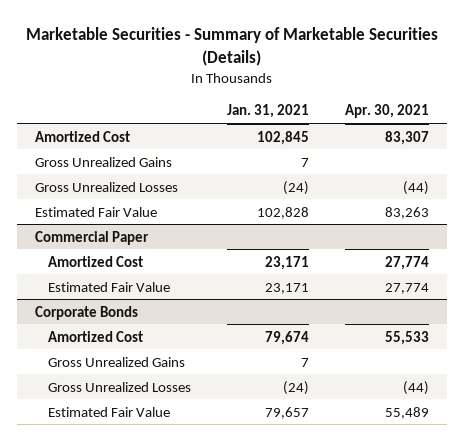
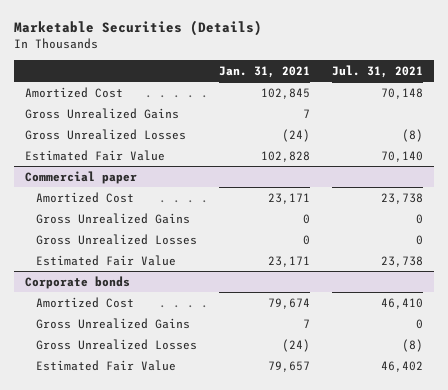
- Marketable Securities - Summary of Marketable Securities (Details)
+ Marketable Securities (Details)
- | Jan. 31, 2021 | Apr. 30, 2021
+ | Jan. 31, 2021 | Jul. 31, 2021
- Commercial Paper
+ Commercial paper
+ Gross Unrealized Gains | 0 | 0
+ Gross Unrealized Losses | 0 | 0
- Corporate Bonds
+ Corporate bonds

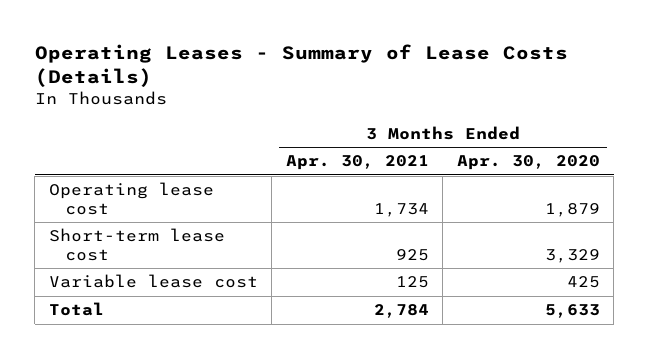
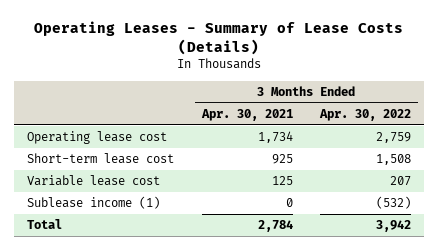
- | 3 Months Ended Apr. 30, 2021 | 3 Months Ended Apr. 30, 2020
+ | 3 Months Ended Apr. 30, 2021 | 3 Months Ended Apr. 30, 2022
+ Sublease income (1) | 0 | (532)

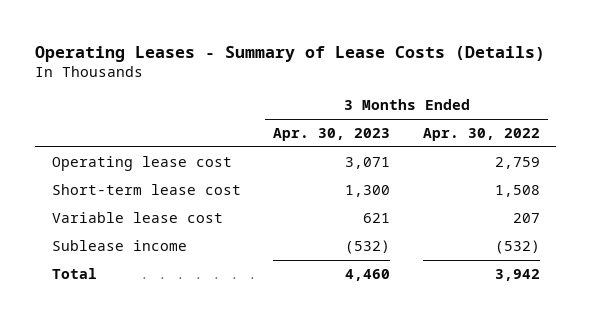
- | 3 Months Ended Apr. 30, 2021 | 3 Months Ended Apr. 30, 2022
+ | 3 Months Ended Apr. 30, 2023 | 3 Months Ended Apr. 30, 2022
- Sublease income (1) | 0 | (532)
+ Sublease income | (532) | (532)

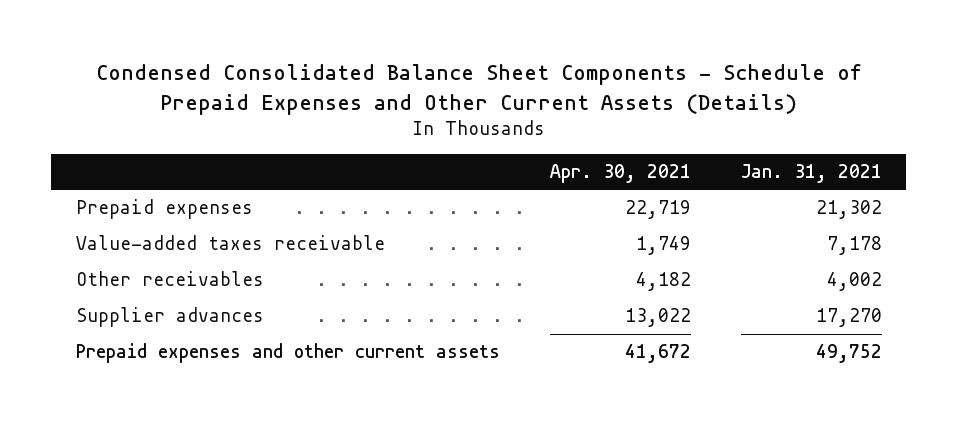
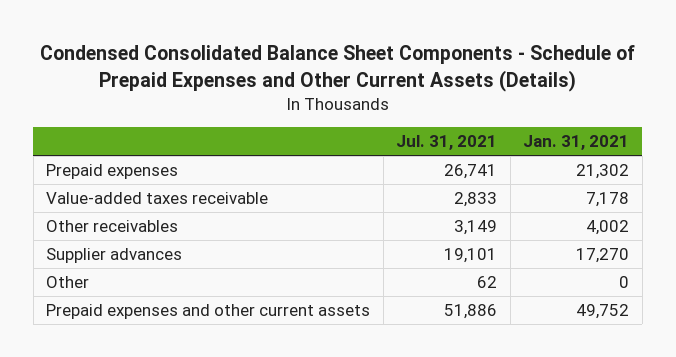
- | Apr. 30, 2021 | Jan. 31, 2021
+ | Jul. 31, 2021 | Jan. 31, 2021
+ Other | 62 | 0

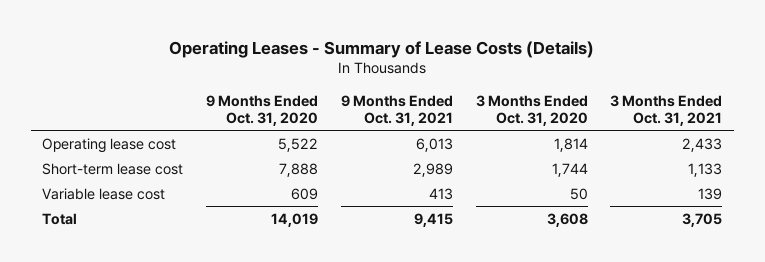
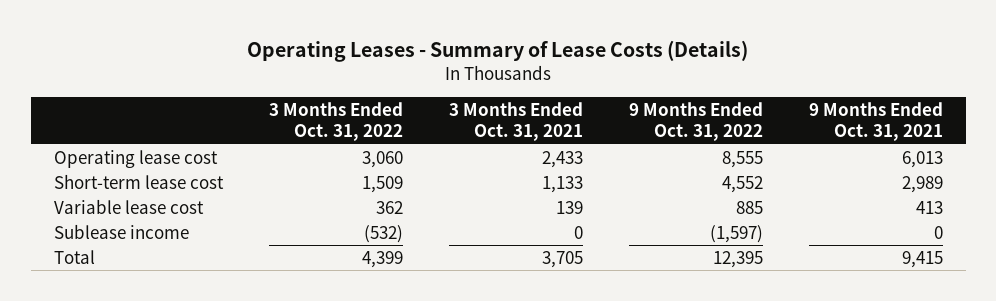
- | 9 Months Ended Oct. 31, 2020 | 9 Months Ended Oct. 31, 2021 | 3 Months Ended Oct. 31, 2020 | 3 Months Ended Oct. 31, 2021
+ | 3 Months Ended Oct. 31, 2022 | 3 Months Ended Oct. 31, 2021 | 9 Months Ended Oct. 31, 2022 | 9 Months Ended Oct. 31, 2021
+ Sublease income | (532) | 0 | (1,597) | 0

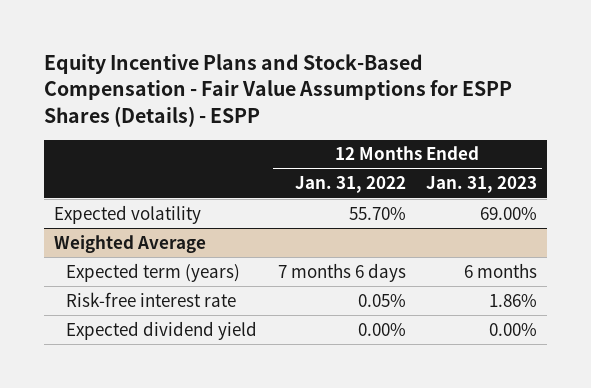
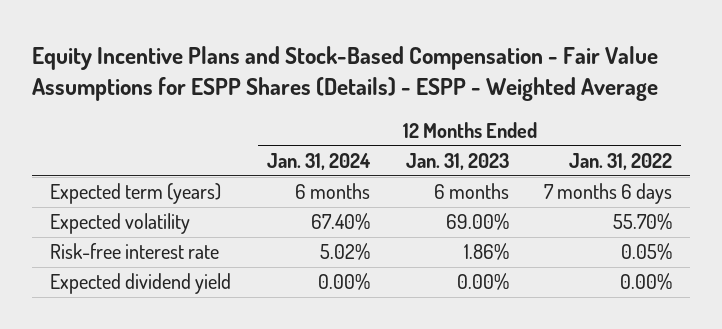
- Equity Incentive Plans and Stock-Based Compensation - Fair Value Assumptions for ESPP Shares (Details) - ESPP
+ Equity Incentive Plans and Stock-Based Compensation - Fair Value Assumptions for ESPP Shares (Details) - ESPP - Weighted Average
- | 12 Months Ended Jan. 31, 2022 | 12 Months Ended Jan. 31, 2023
+ | 12 Months Ended Jan. 31, 2024 | 12 Months Ended Jan. 31, 2023 | 12 Months Ended Jan. 31, 2022
- Weighted Average
moved down: Expected volatility | 67.40% | 69.00% | 55.70%

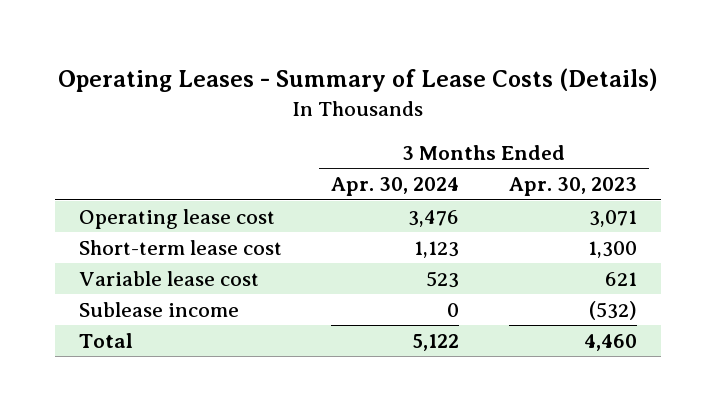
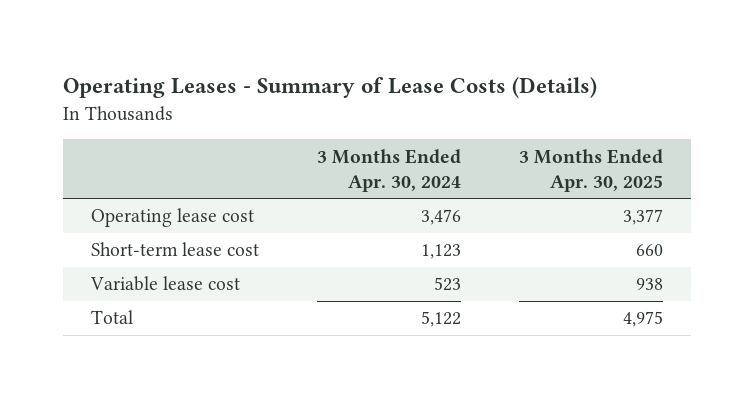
- | 3 Months Ended Apr. 30, 2024 | 3 Months Ended Apr. 30, 2023
+ | 3 Months Ended Apr. 30, 2024 | 3 Months Ended Apr. 30, 2025
- Sublease income | 0 | (532)

